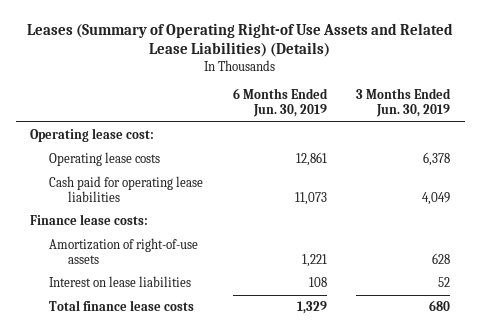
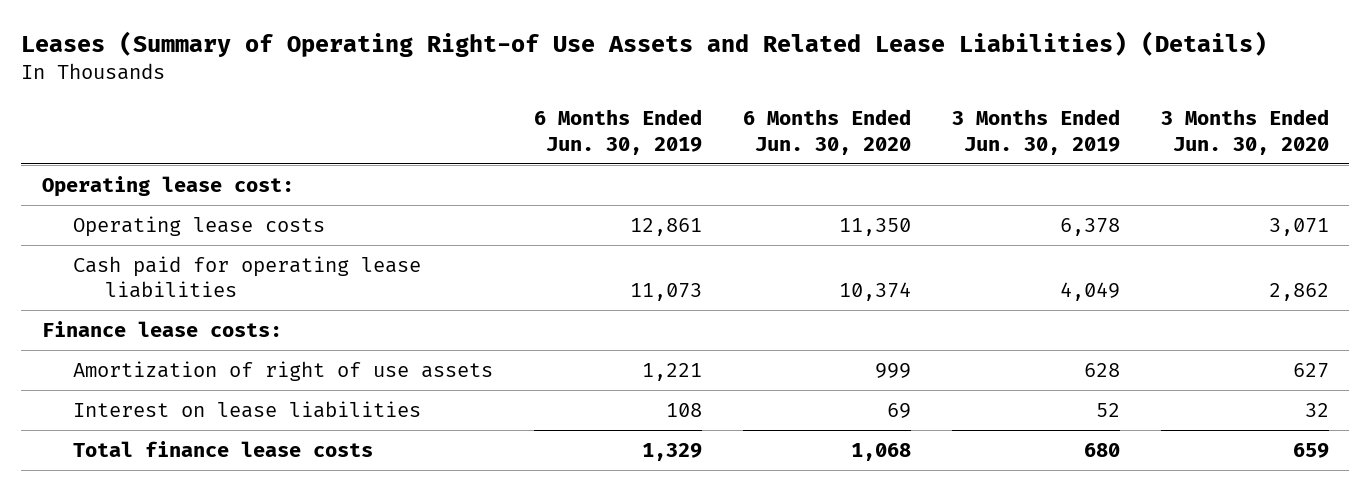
- | 6 Months Ended Jun. 30, 2019 | 3 Months Ended Jun. 30, 2019
+ | 6 Months Ended Jun. 30, 2019 | 6 Months Ended Jun. 30, 2020 | 3 Months Ended Jun. 30, 2019 | 3 Months Ended Jun. 30, 2020
- Amortization of right-of-use assets | 1,221 | 628
+ Amortization of right of use assets | 1,221 | 999 | 628 | 627

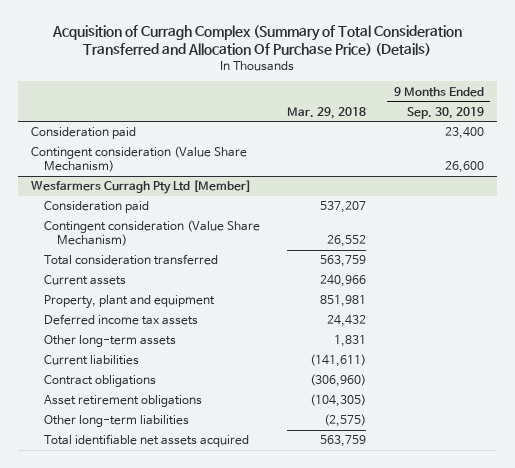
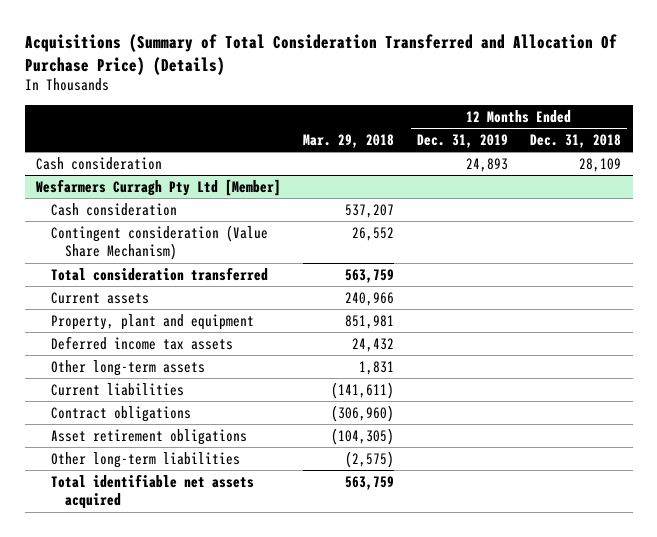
- Acquisition of Curragh Complex (Summary of Total Consideration Transferred and Allocation Of Purchase Price) (Details)
+ Acquisitions (Summary of Total Consideration Transferred and Allocation Of Purchase Price) (Details)
- | Mar. 29, 2018 | 9 Months Ended Sep. 30, 2019
+ | Mar. 29, 2018 | 12 Months Ended Dec. 31, 2019 | 12 Months Ended Dec. 31, 2018
- Consideration paid | | 23,400
- Contingent consideration (Value Share Mechanism) | | 26,600
+ Cash consideration | | 24,893 | 28,109
@ Wesfarmers Curragh Pty Ltd [Member]
- Consideration paid | 537,207 |
+ Cash consideration | 537,207 | |

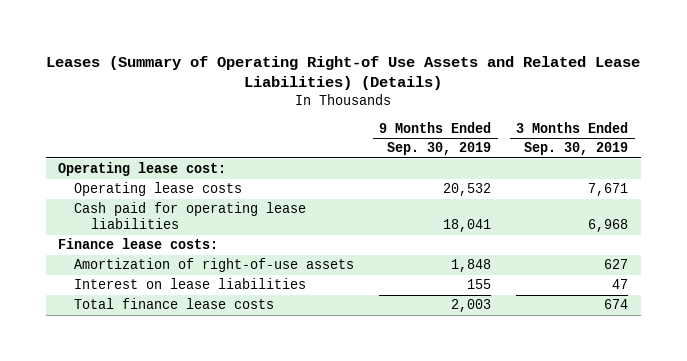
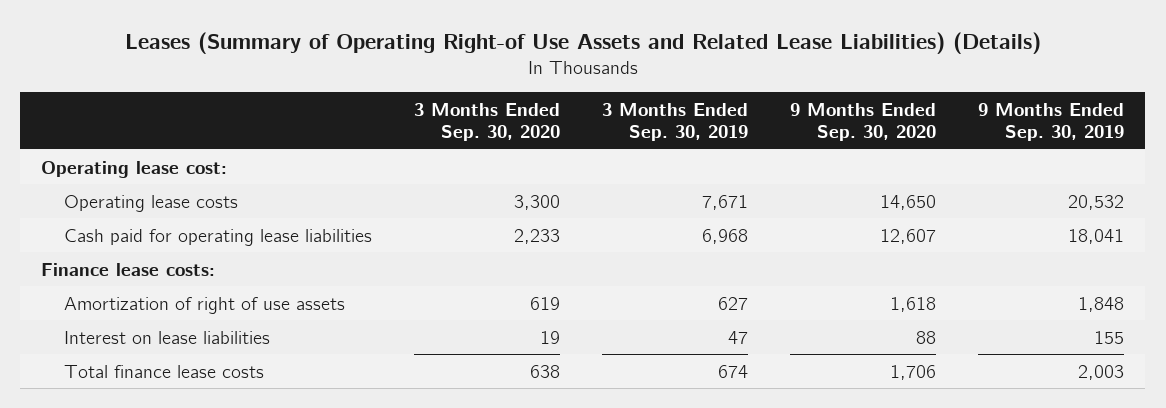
- | 9 Months Ended Sep. 30, 2019 | 3 Months Ended Sep. 30, 2019
+ | 3 Months Ended Sep. 30, 2020 | 3 Months Ended Sep. 30, 2019 | 9 Months Ended Sep. 30, 2020 | 9 Months Ended Sep. 30, 2019
- Amortization of right-of-use assets | 1,848 | 627
+ Amortization of right of use assets | 619 | 627 | 1,618 | 1,848

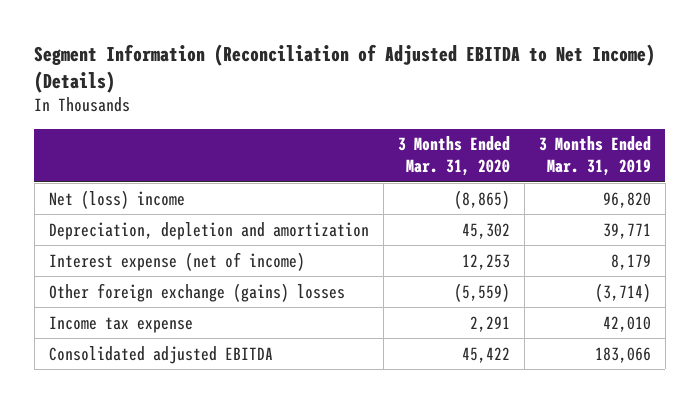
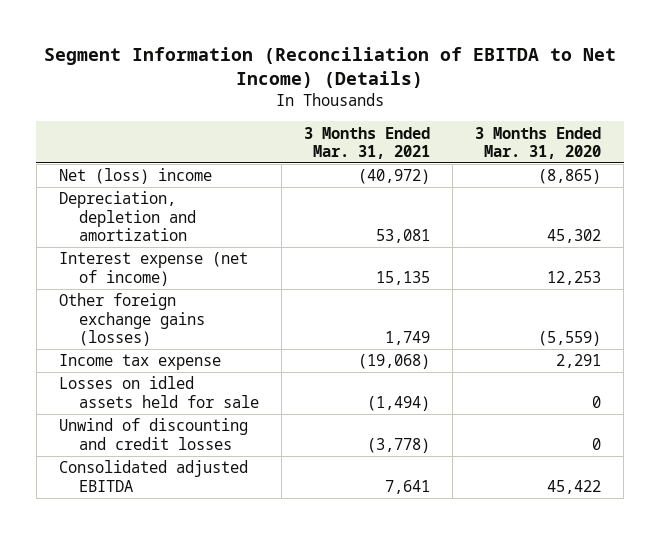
- Segment Information (Reconciliation of Adjusted EBITDA to Net Income) (Details)
+ Segment Information (Reconciliation of EBITDA to Net Income) (Details)
- | 3 Months Ended Mar. 31, 2020 | 3 Months Ended Mar. 31, 2019
+ | 3 Months Ended Mar. 31, 2021 | 3 Months Ended Mar. 31, 2020
- Other foreign exchange (gains) losses | (5,559) | (3,714)
+ Other foreign exchange gains (losses) | 1,749 | (5,559)
+ Losses on idled assets held for sale | (1,494) | 0
+ Unwind of discounting and credit losses | (3,778) | 0

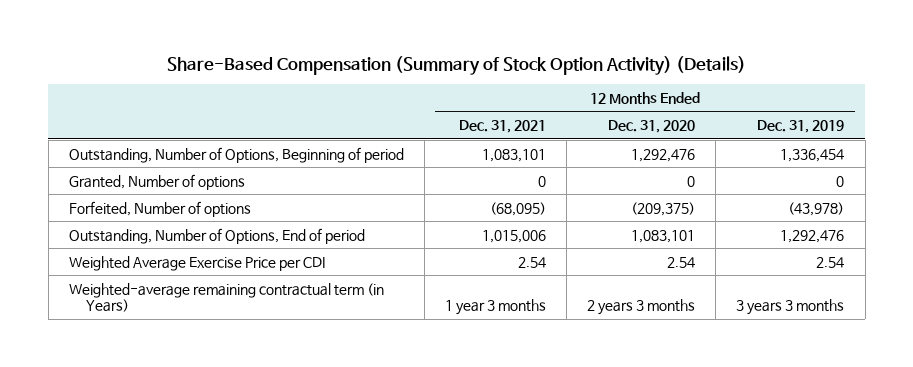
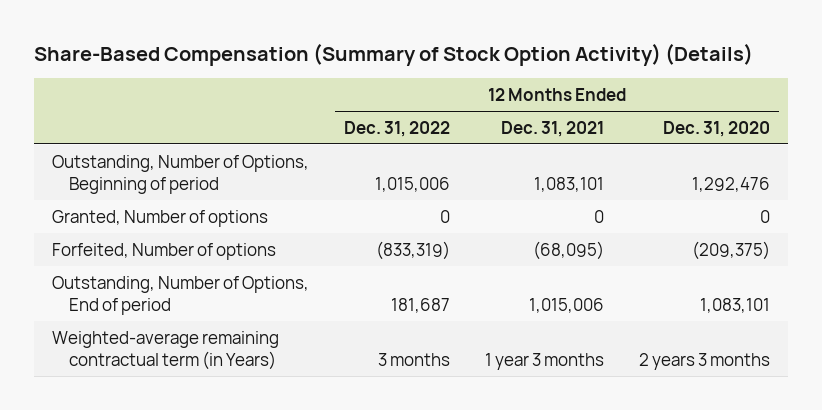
- | 12 Months Ended Dec. 31, 2021 | 12 Months Ended Dec. 31, 2020 | 12 Months Ended Dec. 31, 2019
+ | 12 Months Ended Dec. 31, 2022 | 12 Months Ended Dec. 31, 2021 | 12 Months Ended Dec. 31, 2020
- Weighted Average Exercise Price per CDI | 2.54 | 2.54 | 2.54

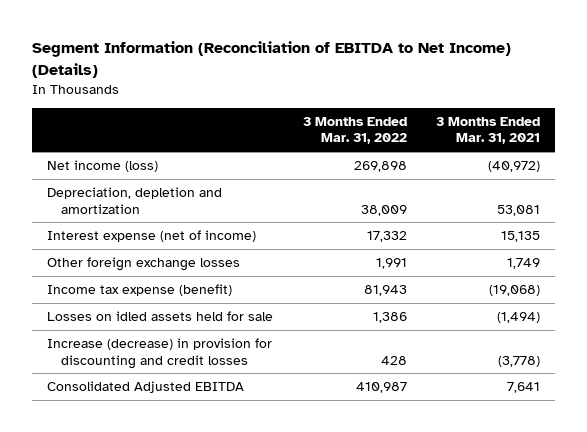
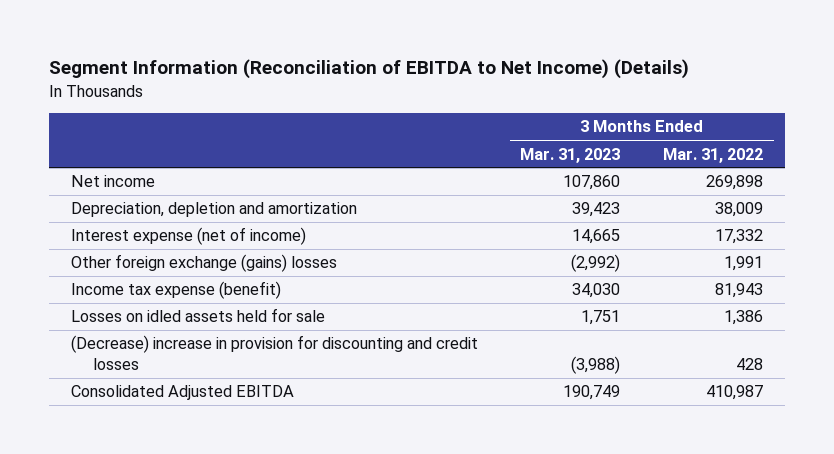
- | 3 Months Ended Mar. 31, 2022 | 3 Months Ended Mar. 31, 2021
+ | 3 Months Ended Mar. 31, 2023 | 3 Months Ended Mar. 31, 2022
- Net income (loss) | 269,898 | (40,972)
+ Net income | 107,860 | 269,898
- Other foreign exchange losses | 1,991 | 1,749
+ Other foreign exchange (gains) losses | (2,992) | 1,991
- Increase (decrease) in provision for discounting and credit losses | 428 | (3,778)
+ (Decrease) increase in provision for discounting and credit losses | (3,988) | 428

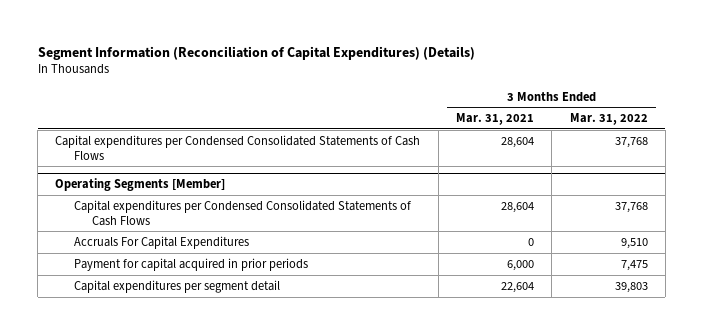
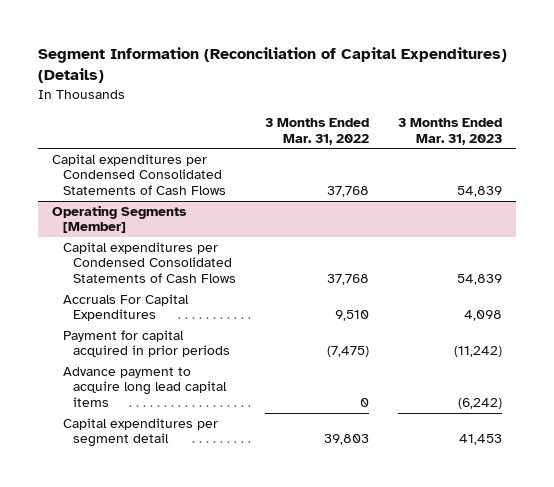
- | 3 Months Ended Mar. 31, 2021 | 3 Months Ended Mar. 31, 2022
+ | 3 Months Ended Mar. 31, 2022 | 3 Months Ended Mar. 31, 2023
@ Operating Segments [Member]
- Payment for capital acquired in prior periods | 6,000 | 7,475
+ Payment for capital acquired in prior periods | (7,475) | (11,242)
+ Advance payment to acquire long lead capital items | 0 | (6,242)

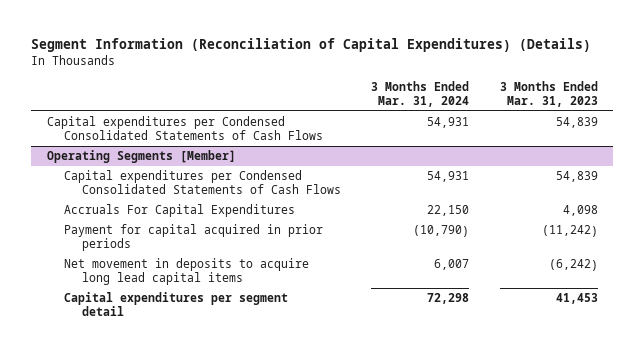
- | 3 Months Ended Mar. 31, 2022 | 3 Months Ended Mar. 31, 2023
+ | 3 Months Ended Mar. 31, 2024 | 3 Months Ended Mar. 31, 2023
@ Operating Segments [Member]
- Advance payment to acquire long lead capital items | 0 | (6,242)
+ Net movement in deposits to acquire long lead capital items | 6,007 | (6,242)

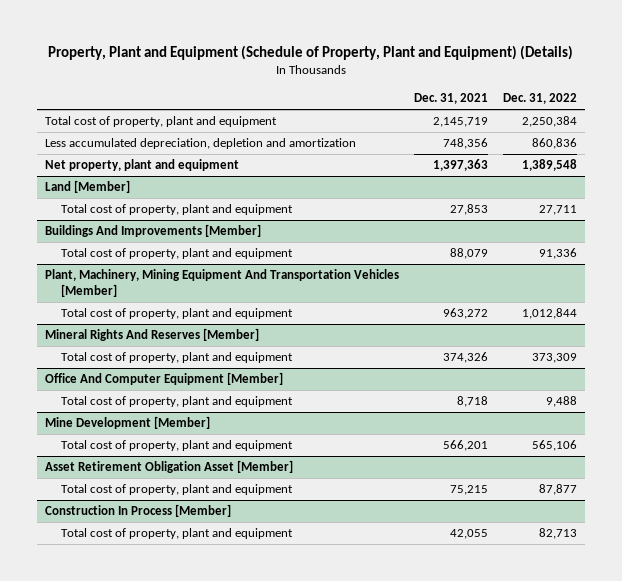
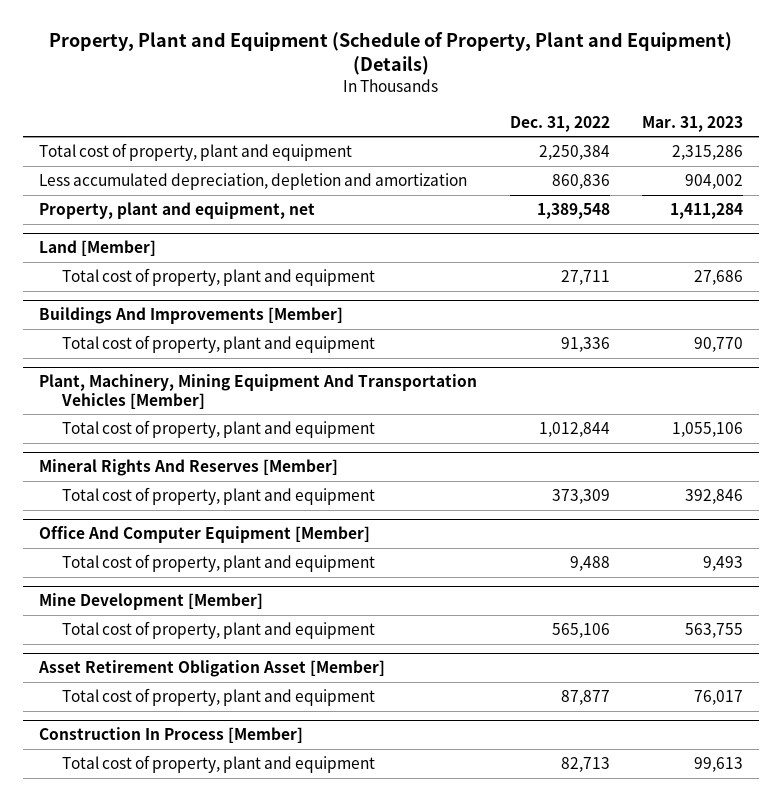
- | Dec. 31, 2021 | Dec. 31, 2022
+ | Dec. 31, 2022 | Mar. 31, 2023
- Net property, plant and equipment | 1,397,363 | 1,389,548
+ Property, plant and equipment, net | 1,389,548 | 1,411,284

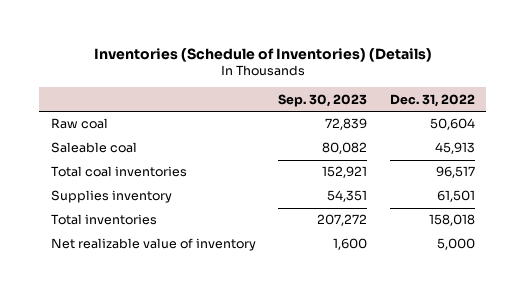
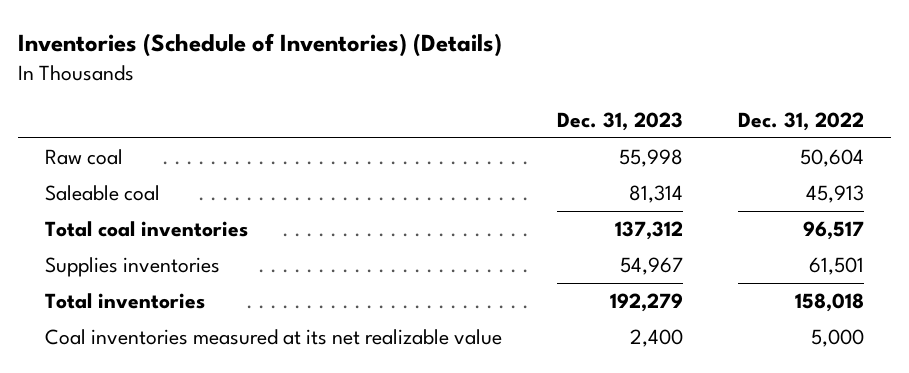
- | Sep. 30, 2023 | Dec. 31, 2022
+ | Dec. 31, 2023 | Dec. 31, 2022
- Supplies inventory | 54,351 | 61,501
+ Supplies inventories | 54,967 | 61,501
- Net realizable value of inventory | 1,600 | 5,000
+ Coal inventories measured at its net realizable value | 2,400 | 5,000

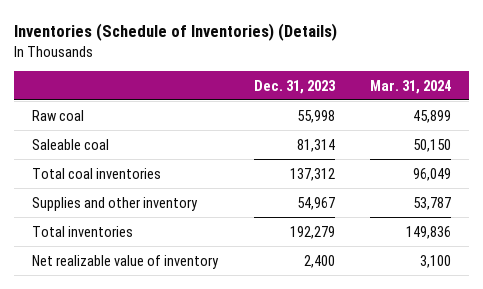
- | Dec. 31, 2023 | Dec. 31, 2022
+ | Dec. 31, 2023 | Mar. 31, 2024
- Supplies inventories | 54,967 | 61,501
+ Supplies and other inventory | 54,967 | 53,787
- Coal inventories measured at its net realizable value | 2,400 | 5,000
+ Net realizable value of inventory | 2,400 | 3,100

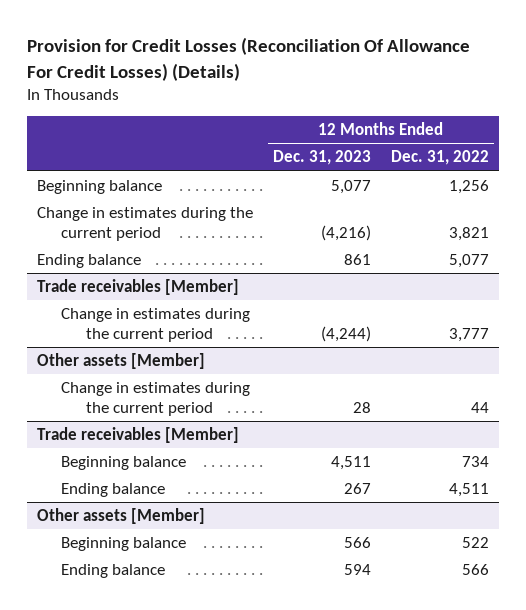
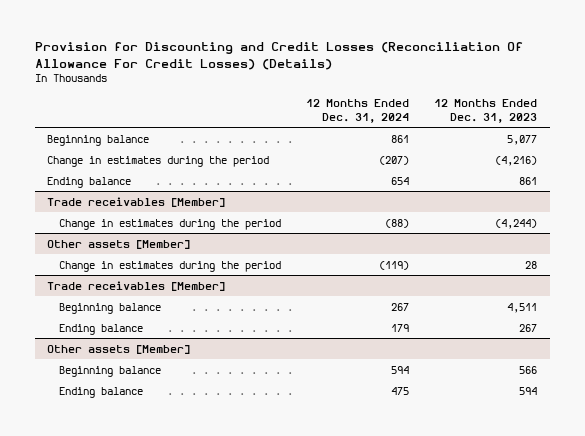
- Provision for Credit Losses (Reconciliation Of Allowance For Credit Losses) (Details)
+ Provision for Discounting and Credit Losses (Reconciliation Of Allowance For Credit Losses) (Details)
- | 12 Months Ended Dec. 31, 2023 | 12 Months Ended Dec. 31, 2022
+ | 12 Months Ended Dec. 31, 2024 | 12 Months Ended Dec. 31, 2023
- Change in estimates during the current period | (4,216) | 3,821
+ Change in estimates during the period | (207) | (4,216)
@ Trade receivables [Member]
- Change in estimates during the current period | (4,244) | 3,777
+ Change in estimates during the period | (88) | (4,244)
@ Other assets [Member]
- Change in estimates during the current period | 28 | 44
+ Change in estimates during the period | (119) | 28

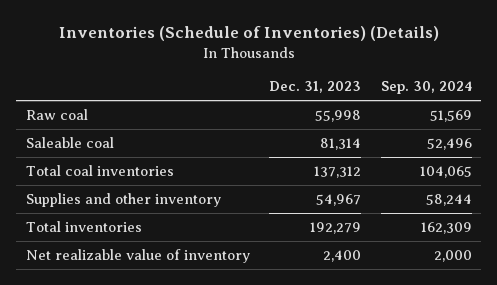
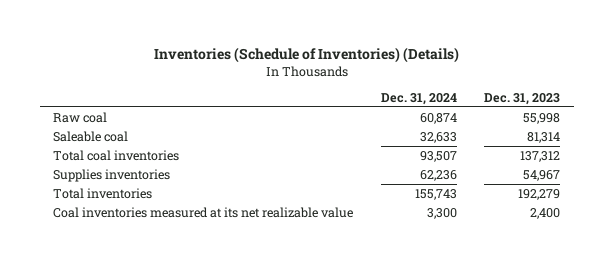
- | Dec. 31, 2023 | Sep. 30, 2024
+ | Dec. 31, 2024 | Dec. 31, 2023
- Supplies and other inventory | 54,967 | 58,244
+ Supplies inventories | 62,236 | 54,967
- Net realizable value of inventory | 2,400 | 2,000
+ Coal inventories measured at its net realizable value | 3,300 | 2,400

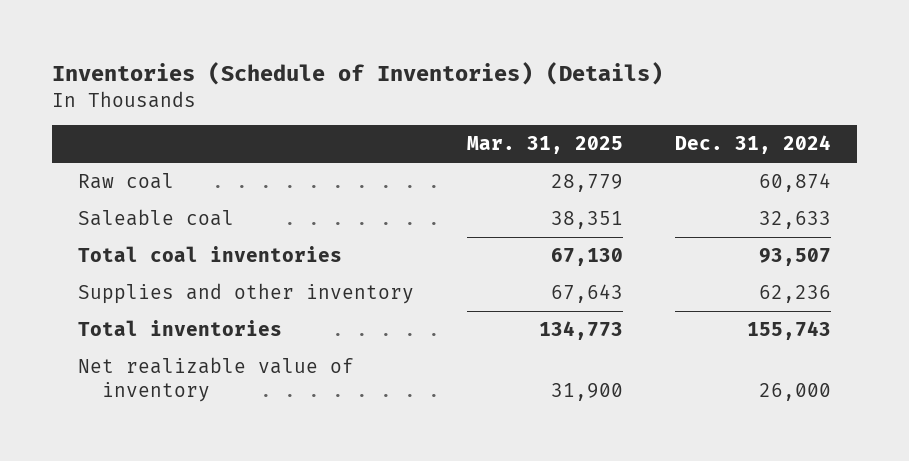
- | Dec. 31, 2024 | Dec. 31, 2023
+ | Mar. 31, 2025 | Dec. 31, 2024
- Supplies inventories | 62,236 | 54,967
+ Supplies and other inventory | 67,643 | 62,236
- Coal inventories measured at its net realizable value | 3,300 | 2,400
+ Net realizable value of inventory | 31,900 | 26,000

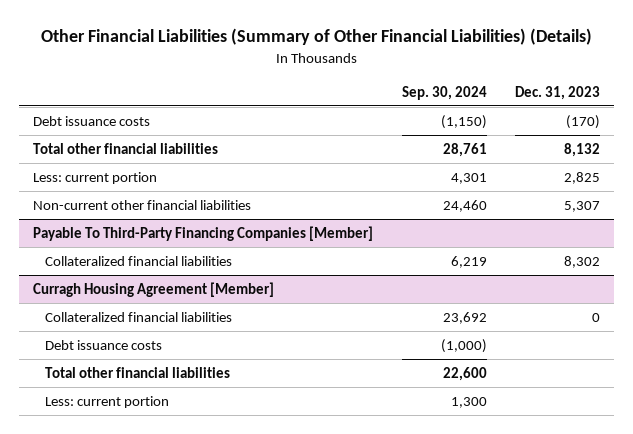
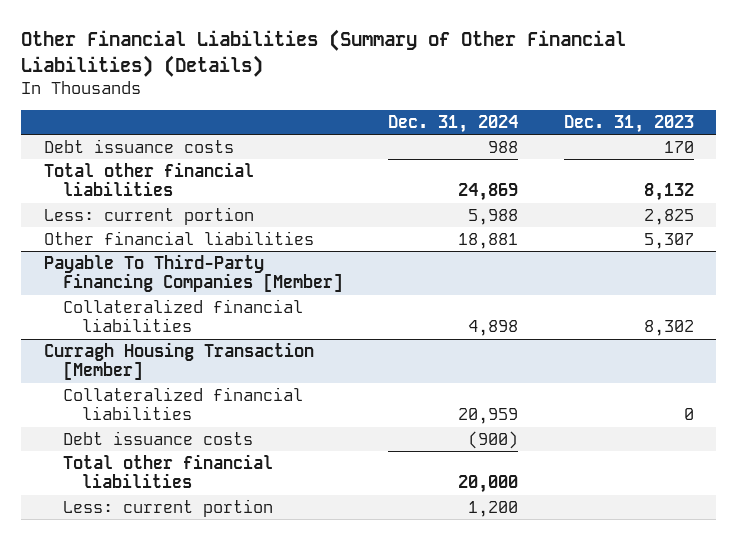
- | Sep. 30, 2024 | Dec. 31, 2023
+ | Dec. 31, 2024 | Dec. 31, 2023
- Debt issuance costs | (1,150) | (170)
+ Debt issuance costs | 988 | 170
- Non-current other financial liabilities | 24,460 | 5,307
+ Other financial liabilities | 18,881 | 5,307
- Curragh Housing Agreement [Member]
+ Curragh Housing Transaction [Member]

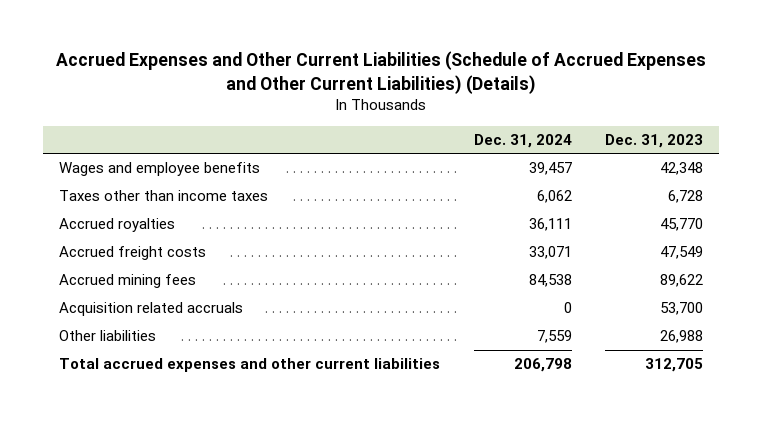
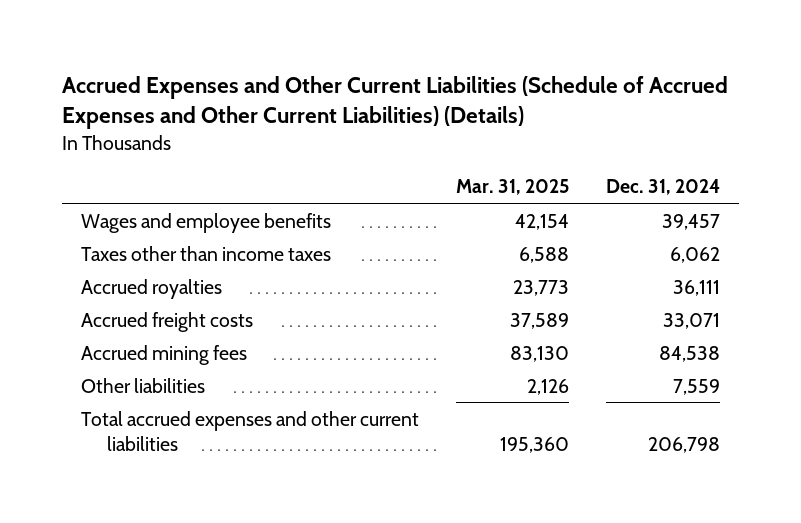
- | Dec. 31, 2024 | Dec. 31, 2023
+ | Mar. 31, 2025 | Dec. 31, 2024
- Acquisition related accruals | 0 | 53,700

